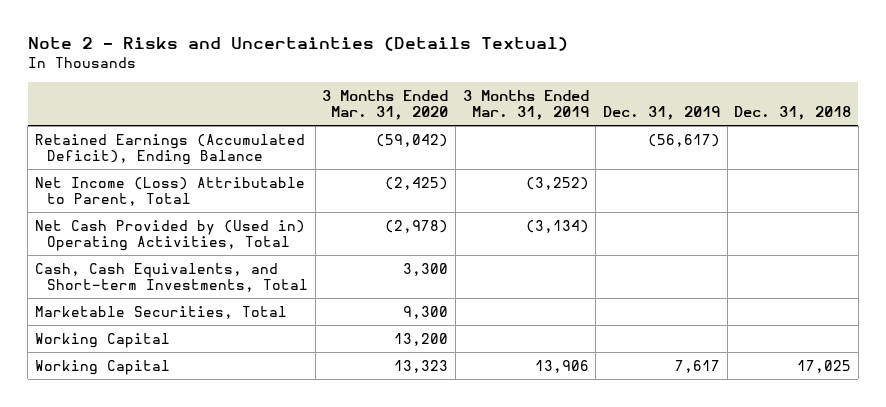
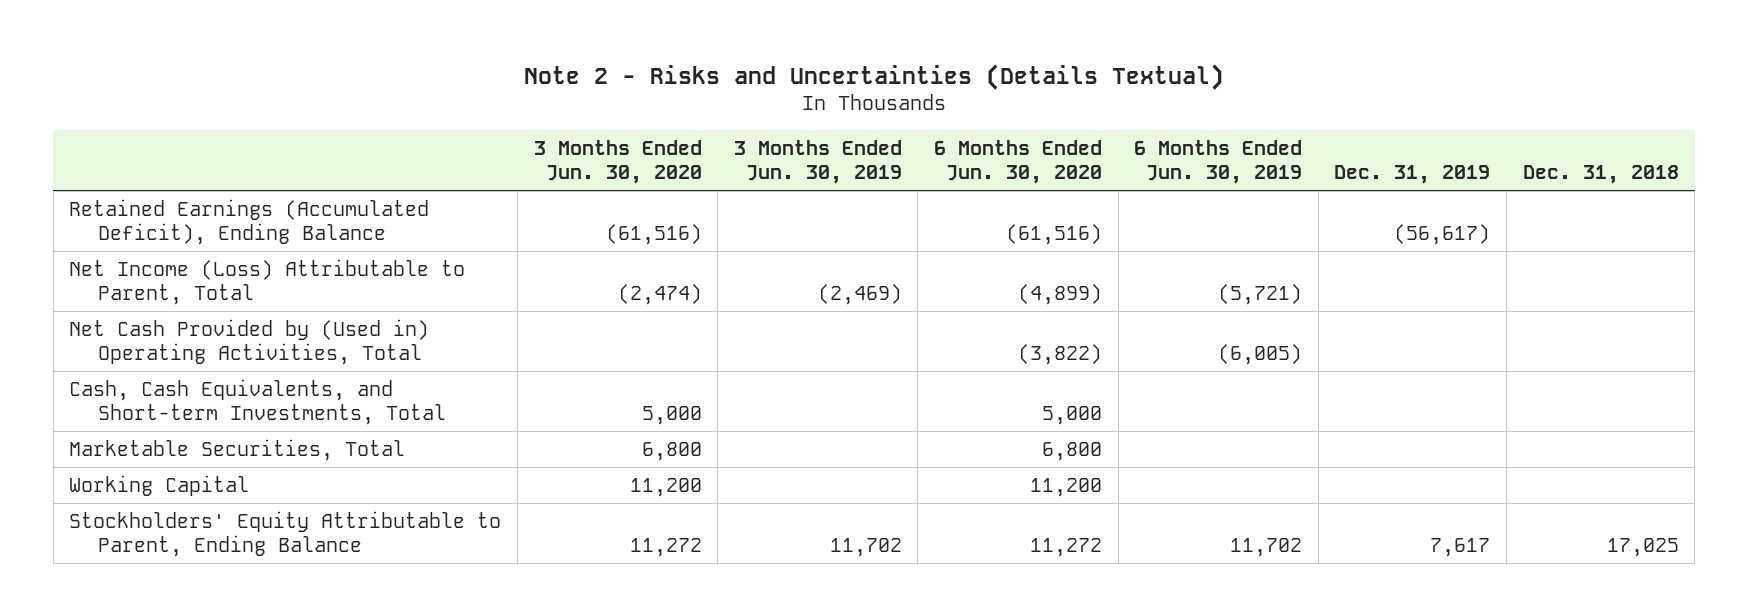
- | 3 Months Ended Mar. 31, 2020 | 3 Months Ended Mar. 31, 2019 | Dec. 31, 2019 | Dec. 31, 2018
+ | 3 Months Ended Jun. 30, 2020 | 3 Months Ended Jun. 30, 2019 | 6 Months Ended Jun. 30, 2020 | 6 Months Ended Jun. 30, 2019 | Dec. 31, 2019 | Dec. 31, 2018
- Working Capital | 13,323 | 13,906 | 7,617 | 17,025
+ Stockholders' Equity Attributable to Parent, Ending Balance | 11,272 | 11,702 | 11,272 | 11,702 | 7,617 | 17,025

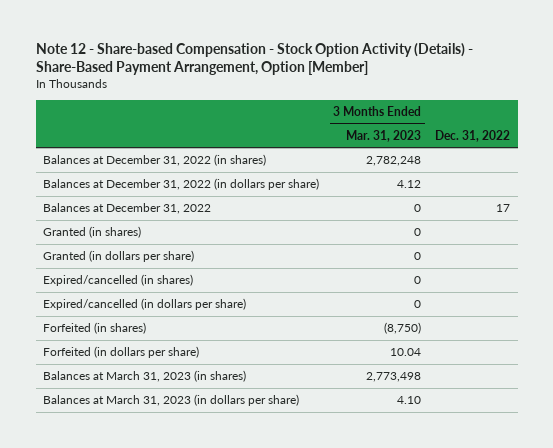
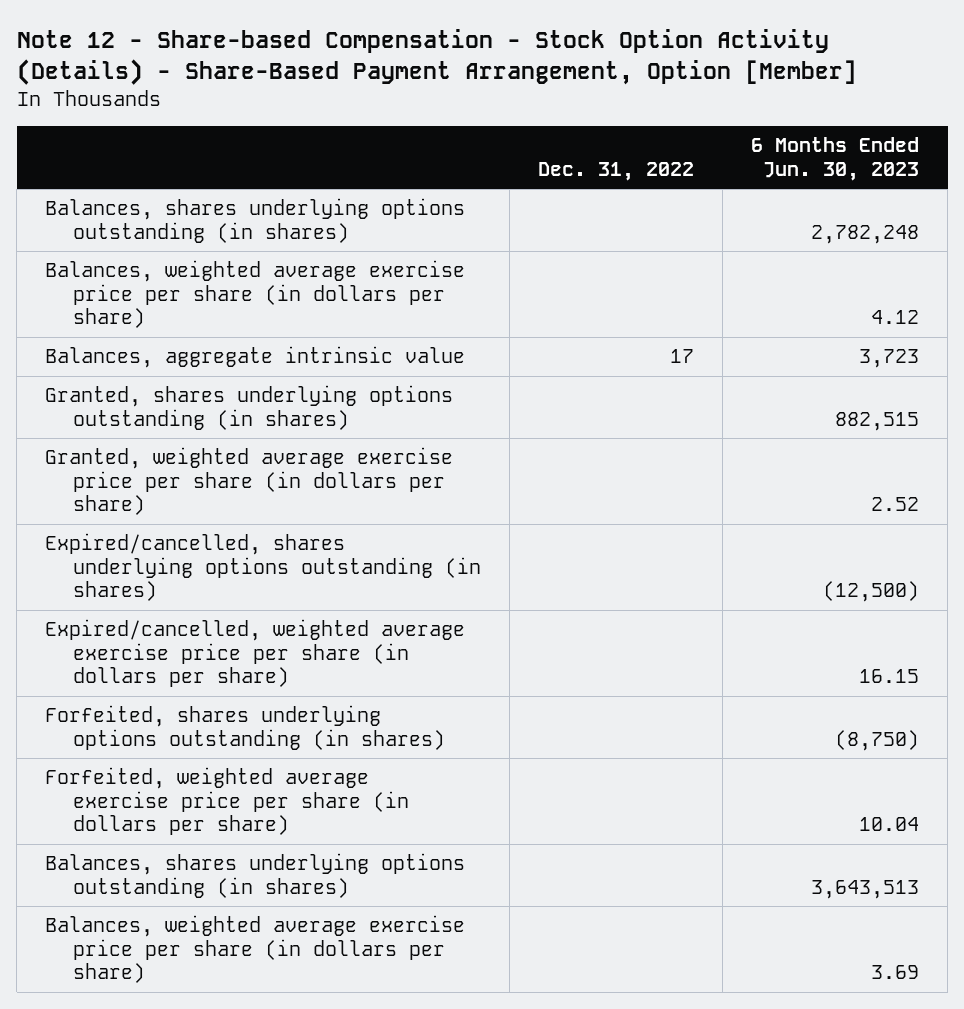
- | 3 Months Ended Mar. 31, 2023 | Dec. 31, 2022
+ | Dec. 31, 2022 | 6 Months Ended Jun. 30, 2023
- Balances at December 31, 2022 (in shares) | 2,782,248 |
- Balances at December 31, 2022 (in dollars per share) | 4.12 |
- Balances at December 31, 2022 | 0 | 17
- Granted (in shares) | 0 |
- Granted (in dollars per share) | 0 |
- Expired/cancelled (in shares) | 0 |
- Expired/cancelled (in dollars per share) | 0 |
- Forfeited (in shares) | (8,750) |
- Forfeited (in dollars per share) | 10.04 |
- Balances at March 31, 2023 (in shares) | 2,773,498 |
- Balances at March 31, 2023 (in dollars per share) | 4.10 |
+ Balances, shares underlying options outstanding (in shares) | | 2,782,248
+ Balances, weighted average exercise price per share (in dollars per share) | | 4.12
+ Balances, aggregate intrinsic value | 17 | 3,723
+ Granted, shares underlying options outstanding (in shares) | | 882,515
+ Granted, weighted average exercise price per share (in dollars per share) | | 2.52
+ Expired/cancelled, shares underlying options outstanding (in shares) | | (12,500)
+ Expired/cancelled, weighted average exercise price per share (in dollars per share) | | 16.15
+ Forfeited, shares underlying options outstanding (in shares) | | (8,750)
+ Forfeited, weighted average exercise price per share (in dollars per share) | | 10.04
+ Balances, shares underlying options outstanding (in shares) | | 3,643,513
+ Balances, weighted average exercise price per share (in dollars per share) | | 3.69

